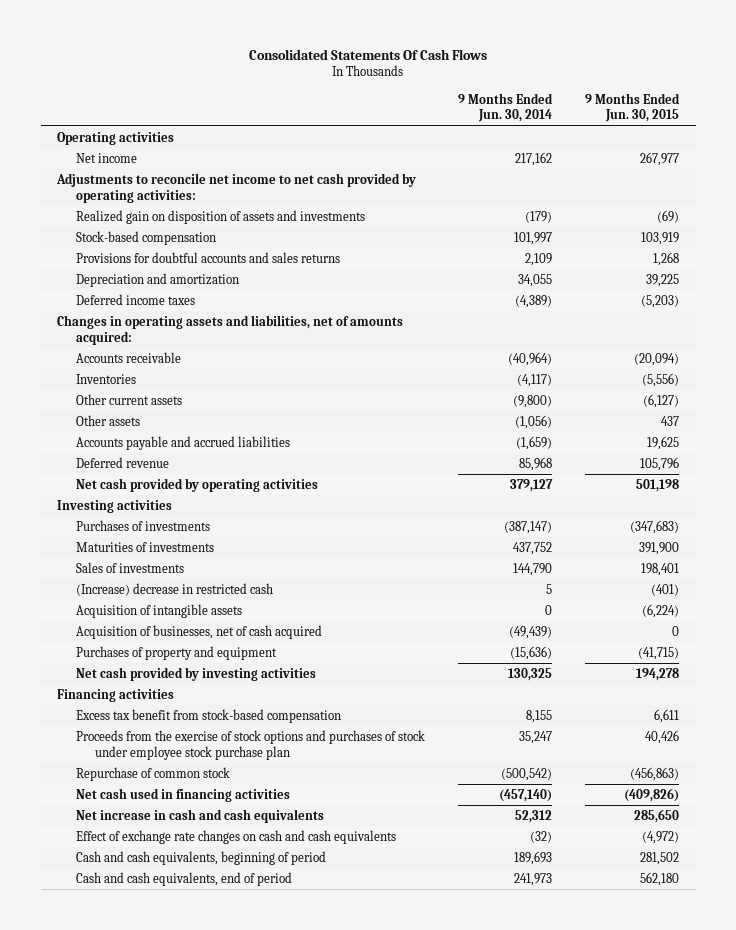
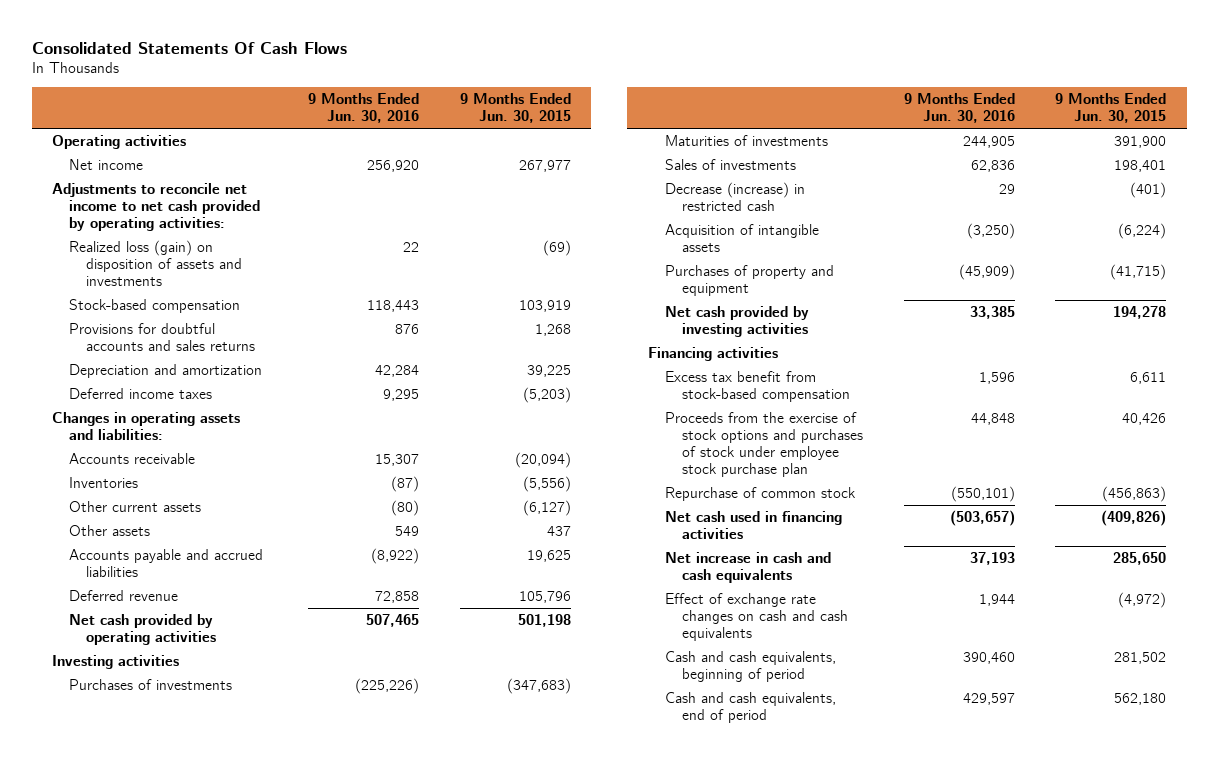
- | 9 Months Ended Jun. 30, 2014 | 9 Months Ended Jun. 30, 2015
+ | 9 Months Ended Jun. 30, 2016 | 9 Months Ended Jun. 30, 2015
- Realized gain on disposition of assets and investments | (179) | (69)
+ Realized loss (gain) on disposition of assets and investments | 22 | (69)
- Changes in operating assets and liabilities, net of amounts acquired:
+ Changes in operating assets and liabilities:
- (Increase) decrease in restricted cash | 5 | (401)
+ Decrease (increase) in restricted cash | 29 | (401)
- Acquisition of businesses, net of cash acquired | (49,439) | 0

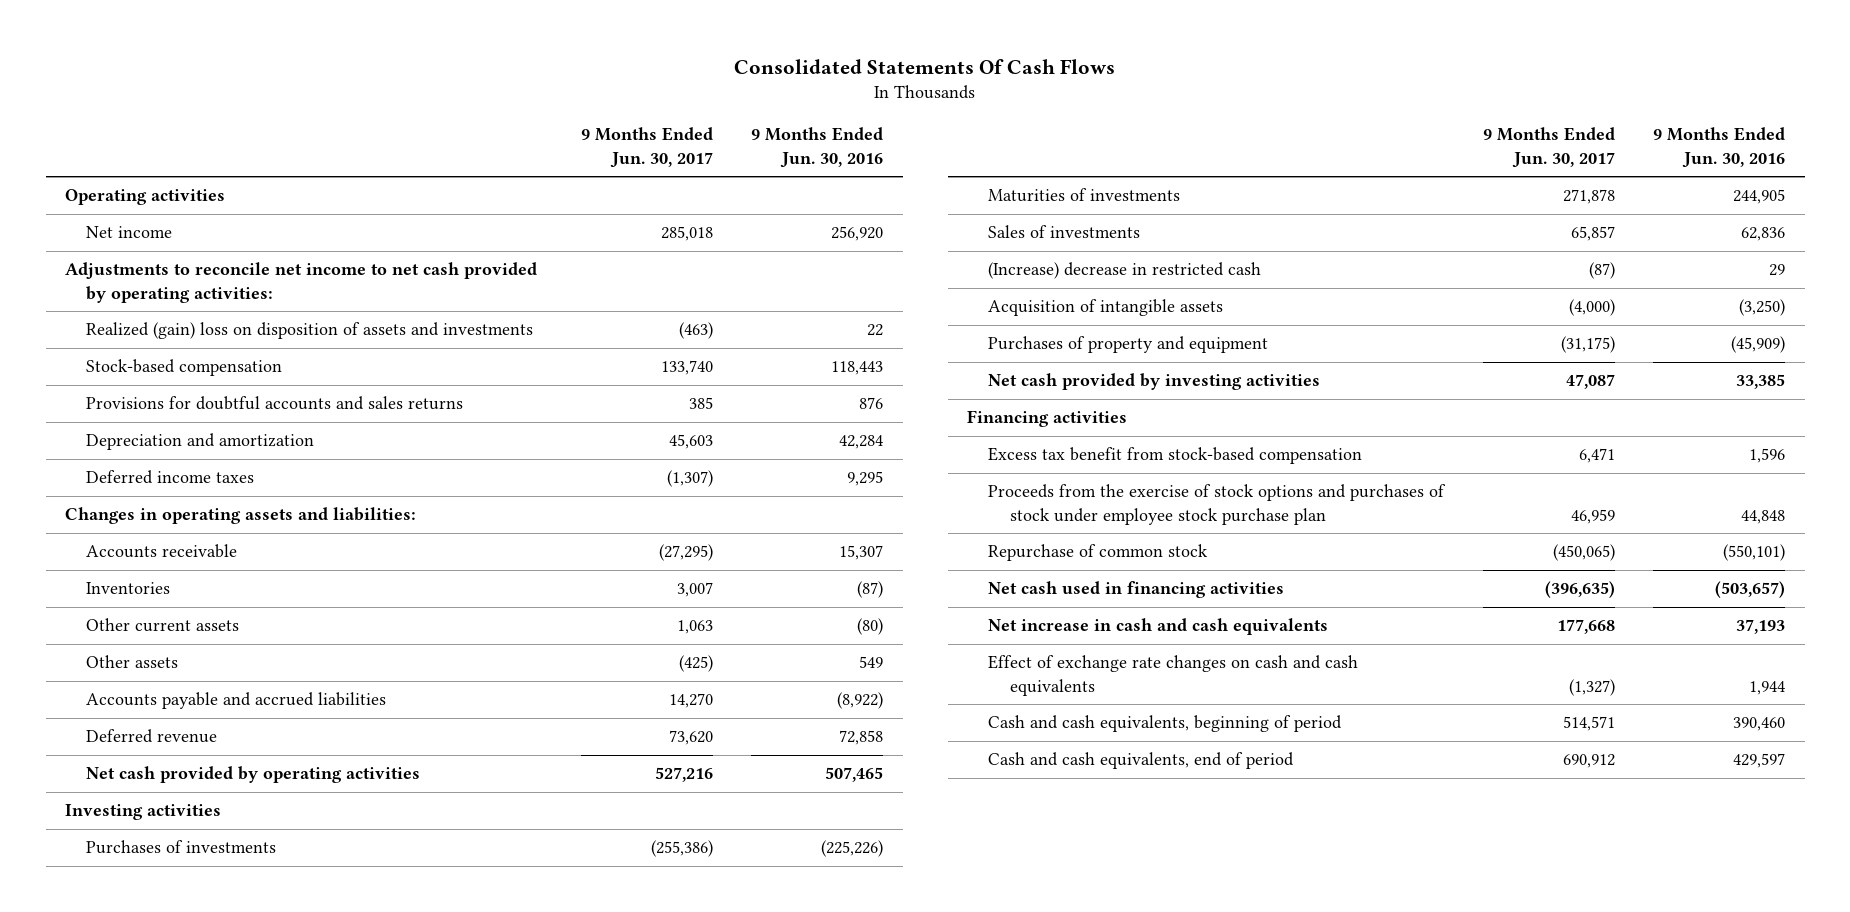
- | 9 Months Ended Jun. 30, 2016 | 9 Months Ended Jun. 30, 2015
+ | 9 Months Ended Jun. 30, 2017 | 9 Months Ended Jun. 30, 2016
- Realized loss (gain) on disposition of assets and investments | 22 | (69)
+ Realized (gain) loss on disposition of assets and investments | (463) | 22
- Decrease (increase) in restricted cash | 29 | (401)
+ (Increase) decrease in restricted cash | (87) | 29

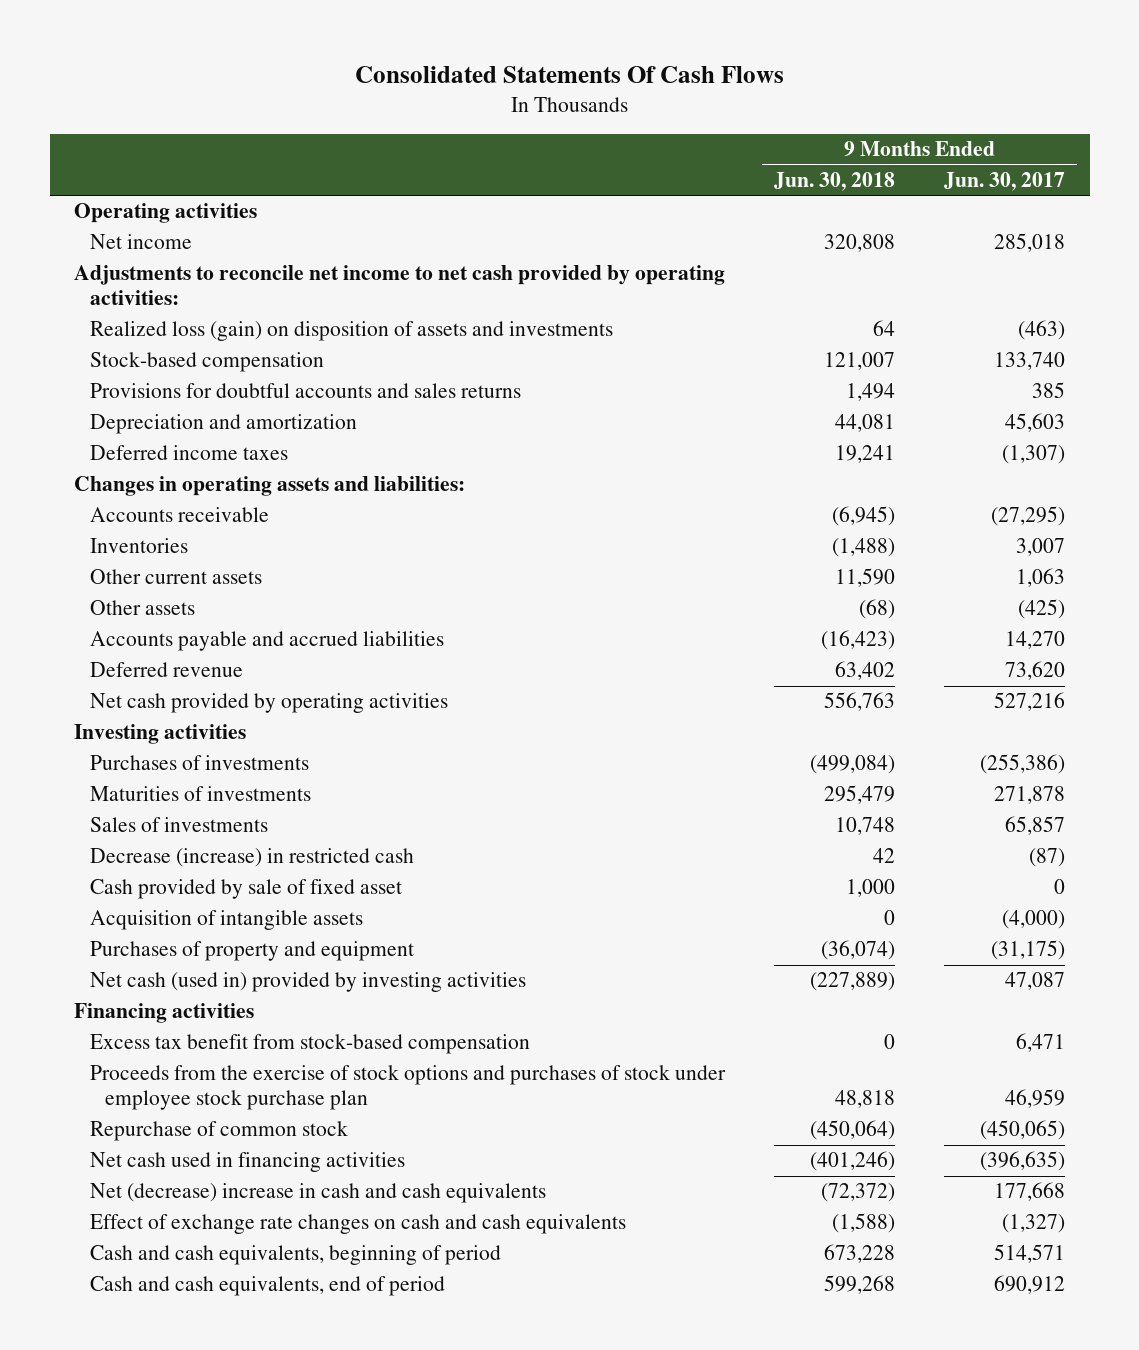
- | 9 Months Ended Jun. 30, 2017 | 9 Months Ended Jun. 30, 2016
+ | 9 Months Ended Jun. 30, 2018 | 9 Months Ended Jun. 30, 2017
- Realized (gain) loss on disposition of assets and investments | (463) | 22
+ Realized loss (gain) on disposition of assets and investments | 64 | (463)
- (Increase) decrease in restricted cash | (87) | 29
+ Decrease (increase) in restricted cash | 42 | (87)
+ Cash provided by sale of fixed asset | 1,000 | 0
- Net cash provided by investing activities | 47,087 | 33,385
+ Net cash (used in) provided by investing activities | (227,889) | 47,087
- Net increase in cash and cash equivalents | 177,668 | 37,193
+ Net (decrease) increase in cash and cash equivalents | (72,372) | 177,668

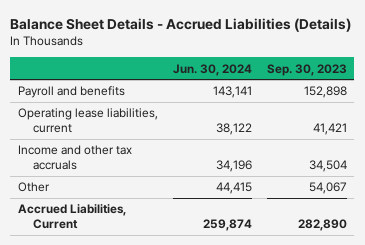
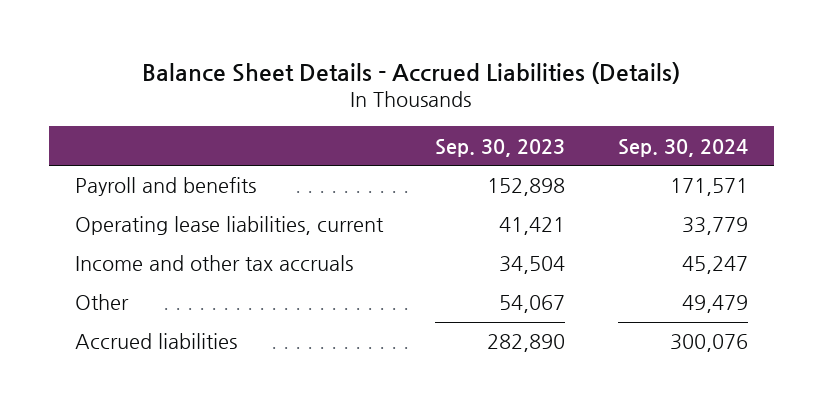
- | Jun. 30, 2024 | Sep. 30, 2023
+ | Sep. 30, 2023 | Sep. 30, 2024
- Accrued Liabilities, Current | 259,874 | 282,890
+ Accrued liabilities | 282,890 | 300,076

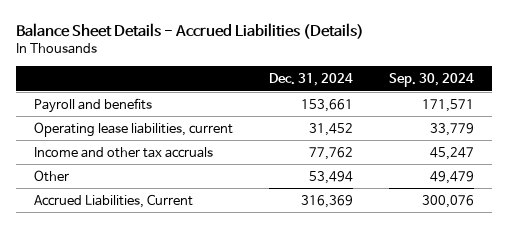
- | Sep. 30, 2023 | Sep. 30, 2024
+ | Dec. 31, 2024 | Sep. 30, 2024
- Accrued liabilities | 282,890 | 300,076
+ Accrued Liabilities, Current | 316,369 | 300,076

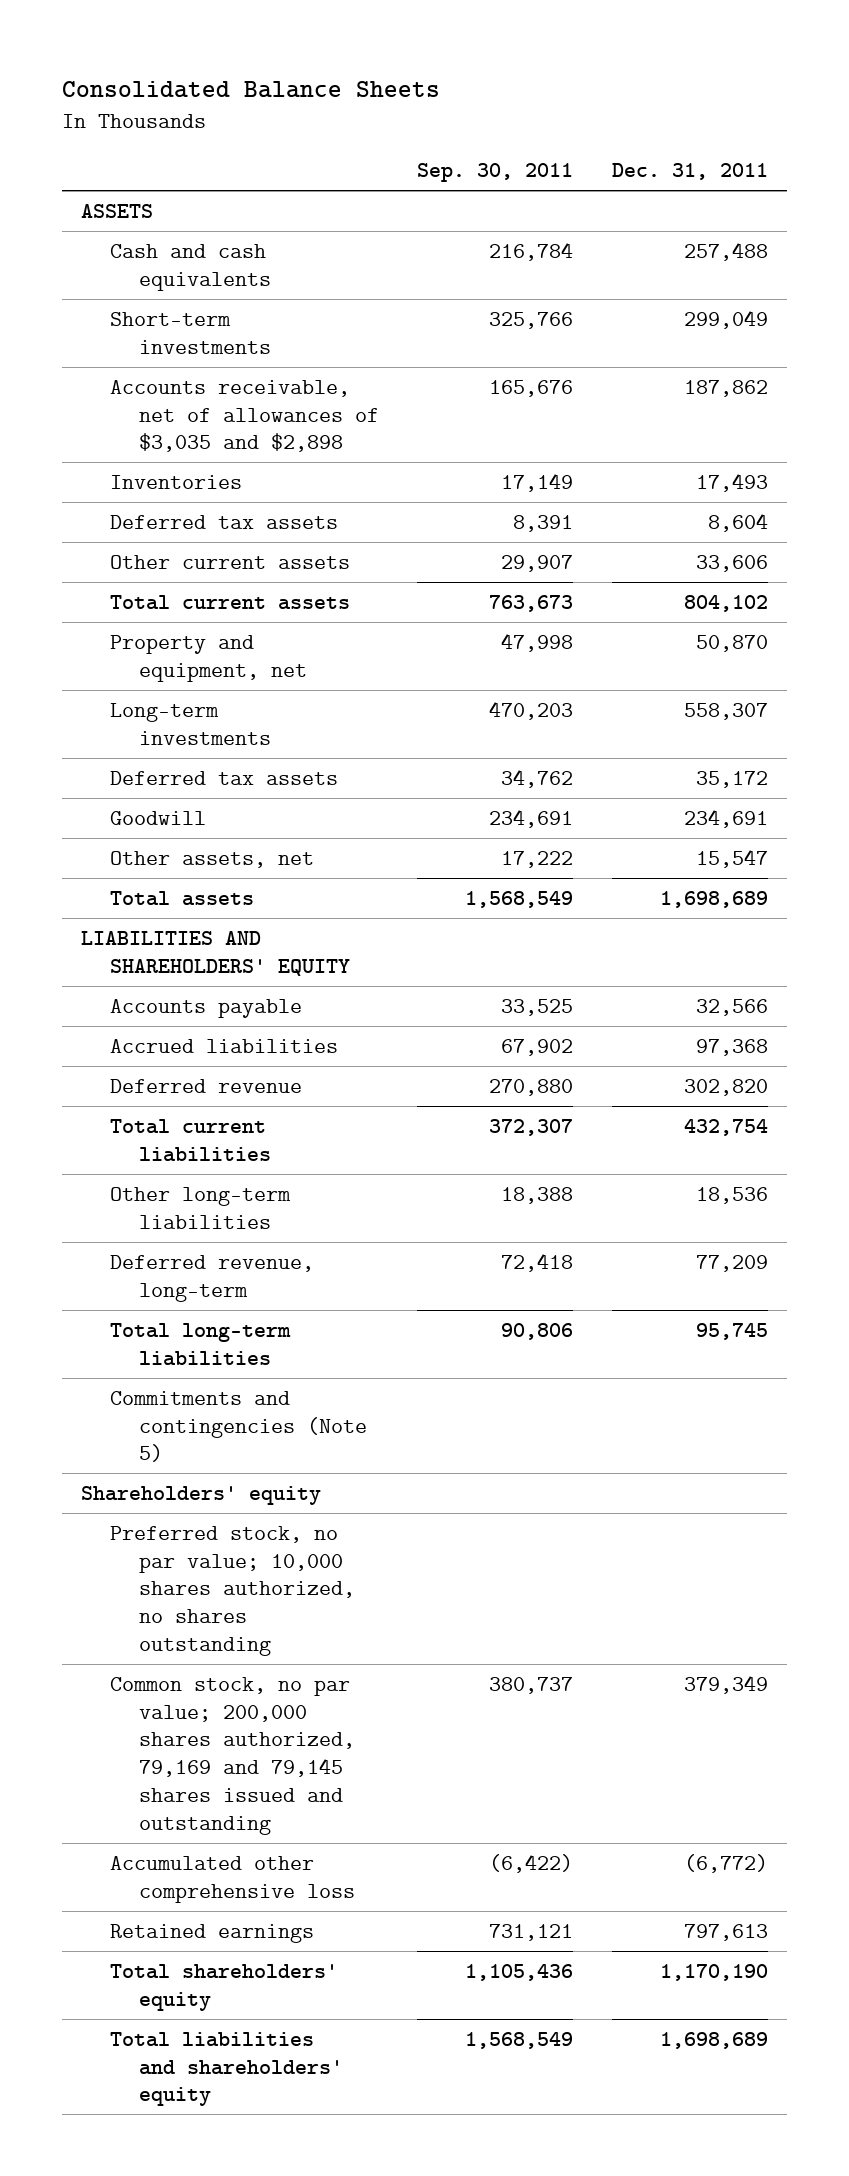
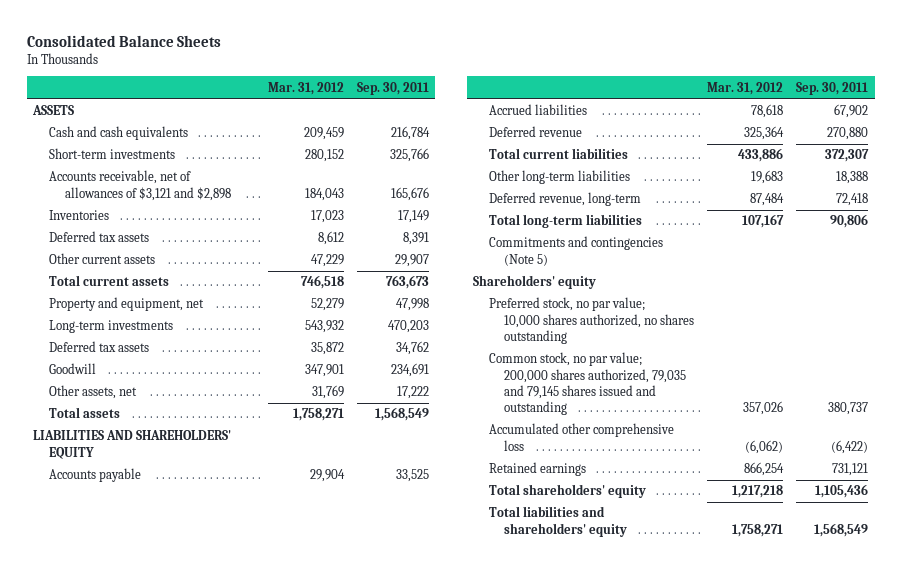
- | Sep. 30, 2011 | Dec. 31, 2011
+ | Mar. 31, 2012 | Sep. 30, 2011
- Accounts receivable, net of allowances of $3,035 and $2,898 | 165,676 | 187,862
+ Accounts receivable, net of allowances of $3,121 and $2,898 | 184,043 | 165,676
- Common stock, no par value; 200,000 shares authorized, 79,169 and 79,145 shares issued and outstanding | 380,737 | 379,349
+ Common stock, no par value; 200,000 shares authorized, 79,035 and 79,145 shares issued and outstanding | 357,026 | 380,737

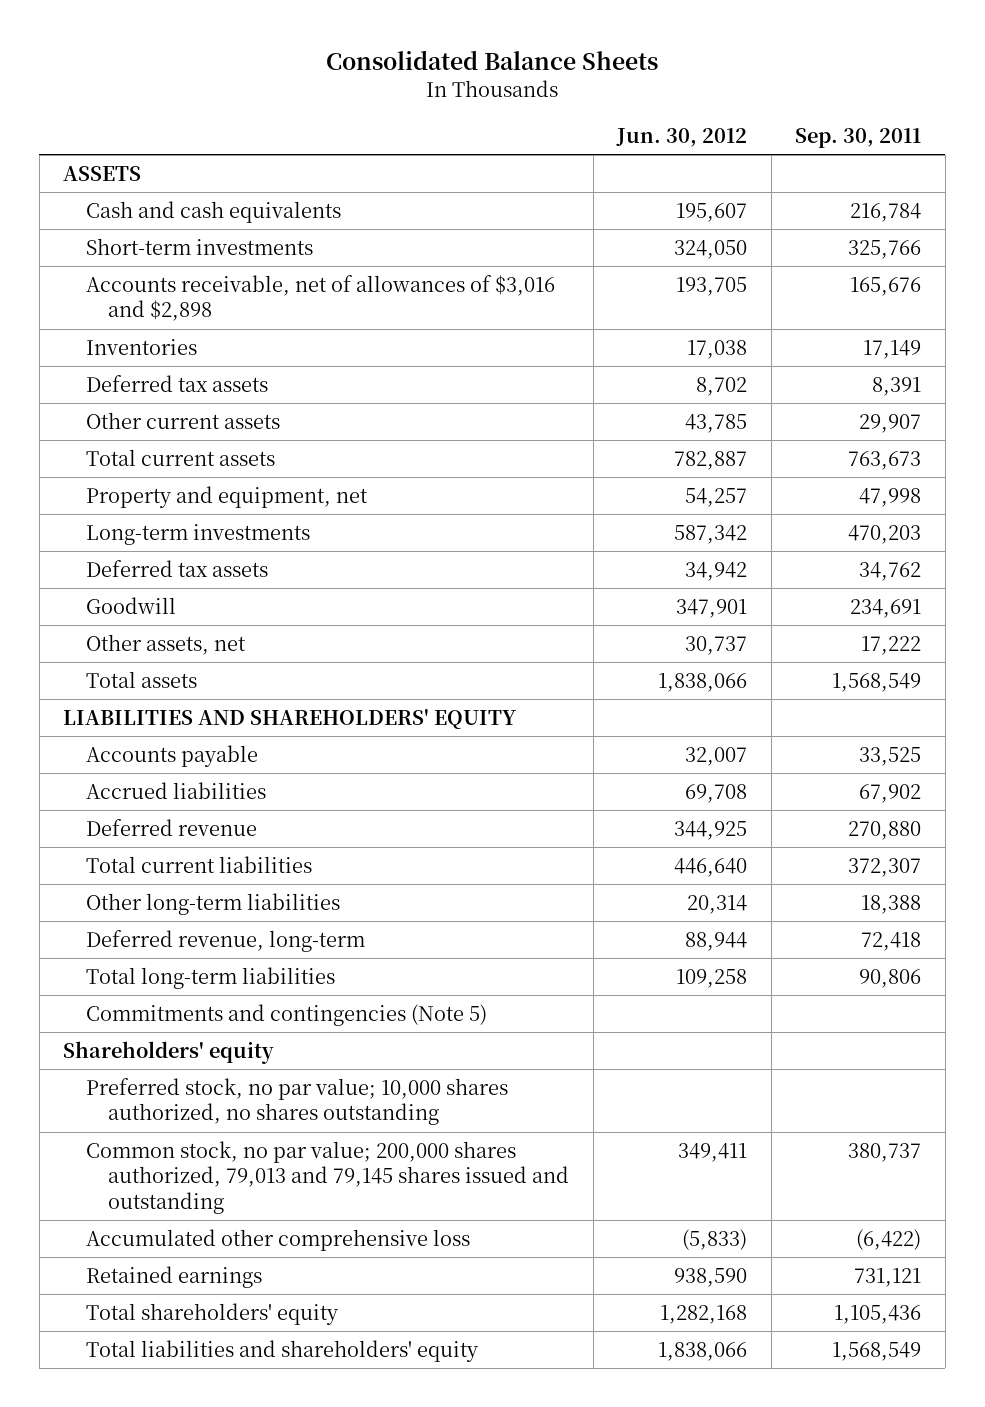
- | Mar. 31, 2012 | Sep. 30, 2011
+ | Jun. 30, 2012 | Sep. 30, 2011
- Accounts receivable, net of allowances of $3,121 and $2,898 | 184,043 | 165,676
+ Accounts receivable, net of allowances of $3,016 and $2,898 | 193,705 | 165,676
- Common stock, no par value; 200,000 shares authorized, 79,035 and 79,145 shares issued and outstanding | 357,026 | 380,737
+ Common stock, no par value; 200,000 shares authorized, 79,013 and 79,145 shares issued and outstanding | 349,411 | 380,737

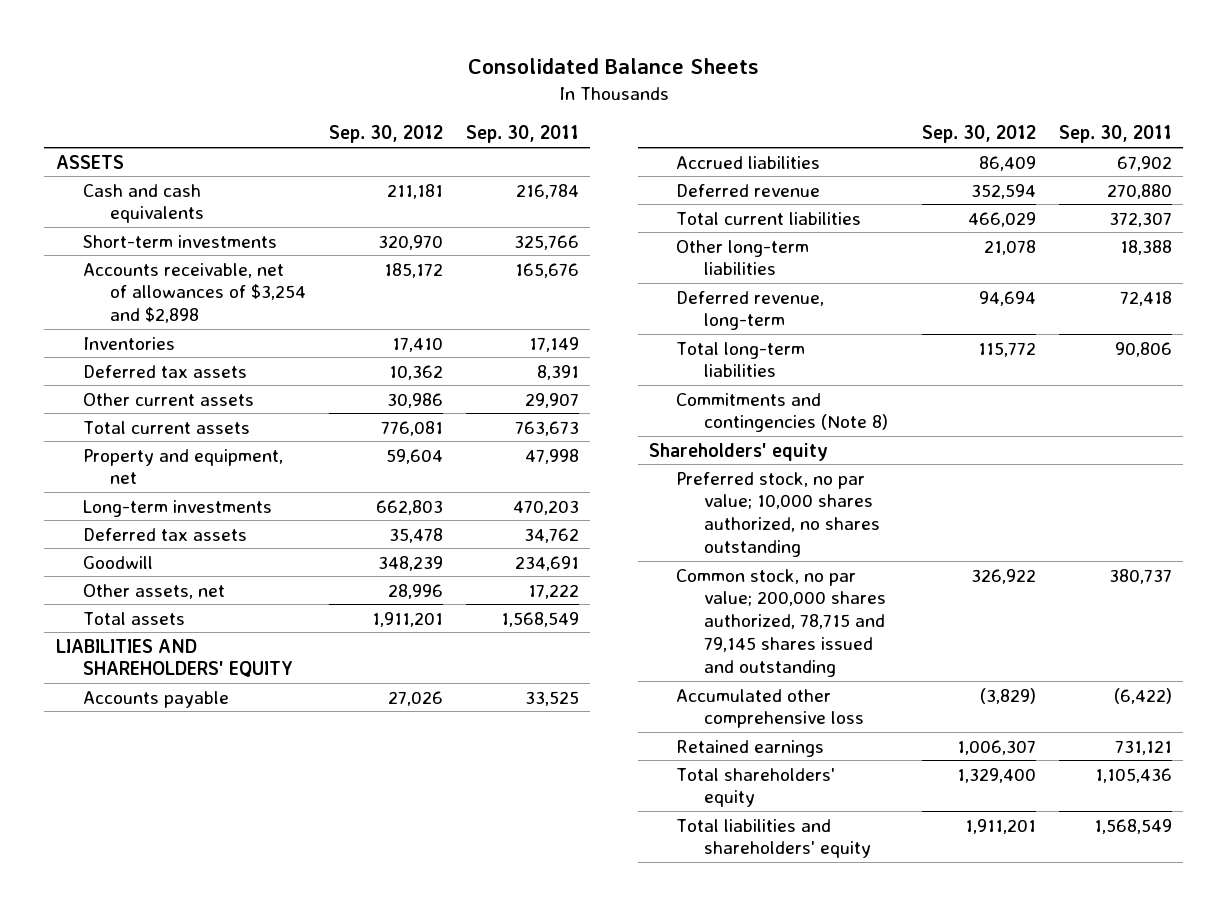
- | Jun. 30, 2012 | Sep. 30, 2011
+ | Sep. 30, 2012 | Sep. 30, 2011
- Accounts receivable, net of allowances of $3,016 and $2,898 | 193,705 | 165,676
+ Accounts receivable, net of allowances of $3,254 and $2,898 | 185,172 | 165,676
- Commitments and contingencies (Note 5)
+ Commitments and contingencies (Note 8)
- Common stock, no par value; 200,000 shares authorized, 79,013 and 79,145 shares issued and outstanding | 349,411 | 380,737
+ Common stock, no par value; 200,000 shares authorized, 78,715 and 79,145 shares issued and outstanding | 326,922 | 380,737

